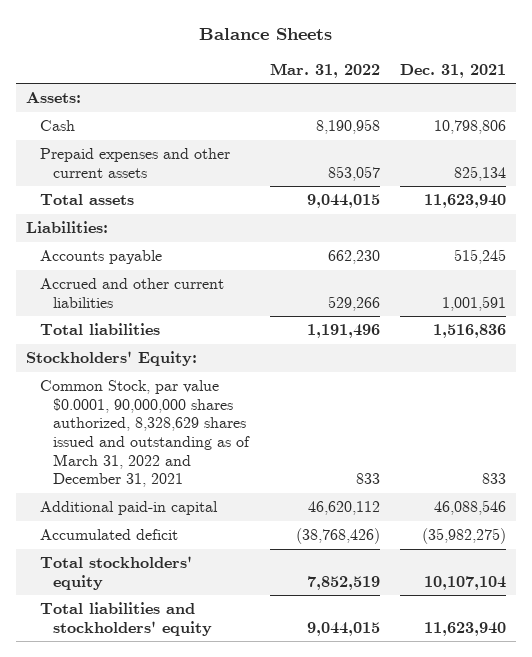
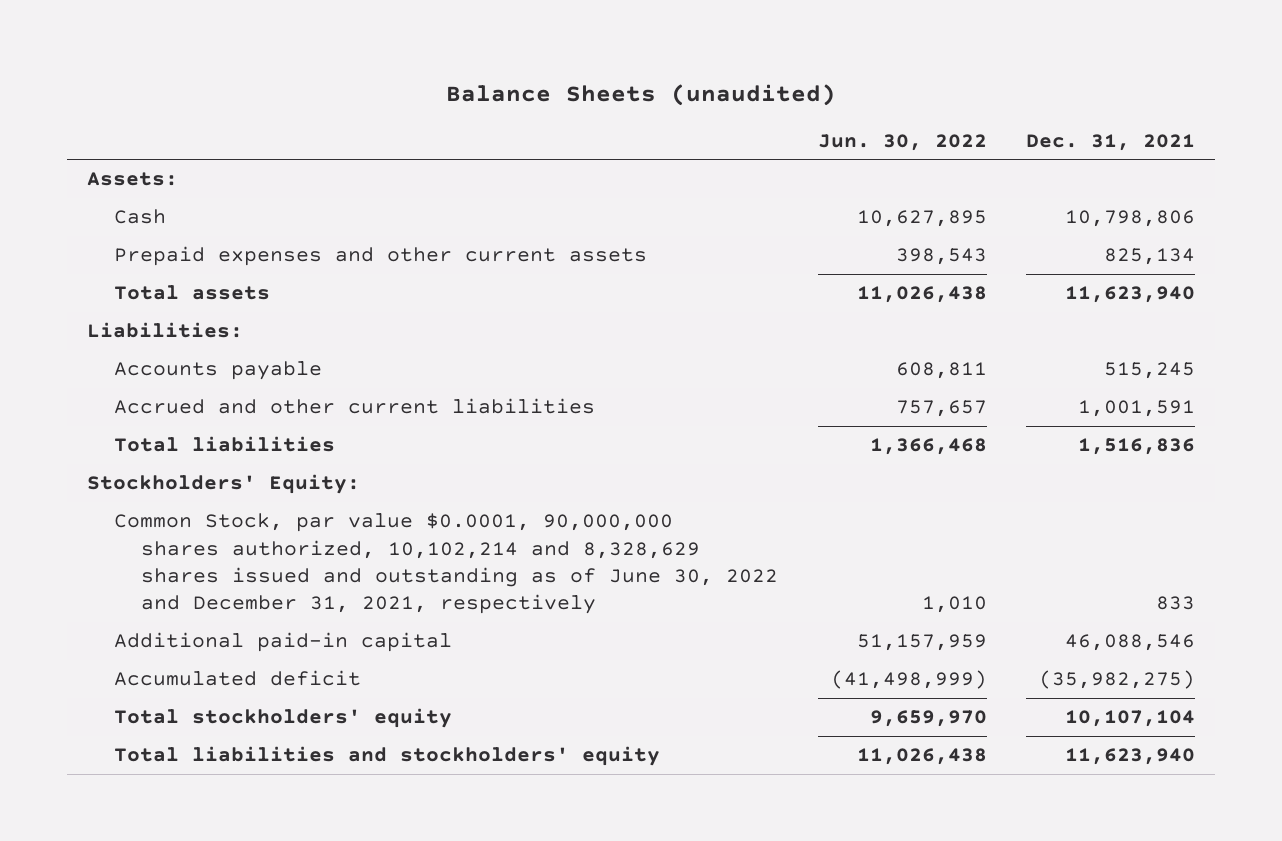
- Balance Sheets
+ Balance Sheets (unaudited)
- | Mar. 31, 2022 | Dec. 31, 2021
+ | Jun. 30, 2022 | Dec. 31, 2021
- Common Stock, par value $0.0001, 90,000,000 shares authorized, 8,328,629 shares issued and outstanding as of March 31, 2022 and December 31, 2021 | 833 | 833
+ Common Stock, par value $0.0001, 90,000,000 shares authorized, 10,102,214 and 8,328,629 shares issued and outstanding as of June 30, 2022 and December 31, 2021, respectively | 1,010 | 833

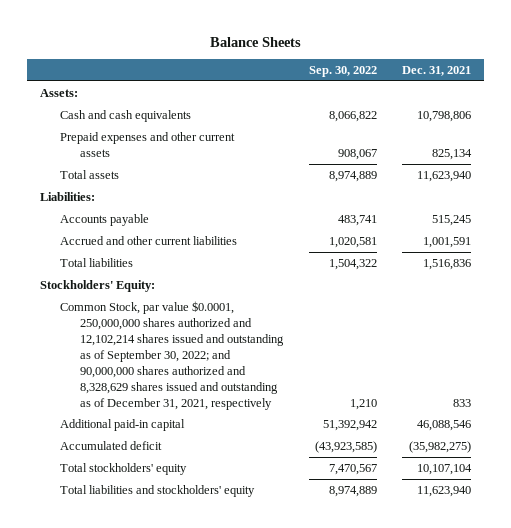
- Balance Sheets (unaudited)
+ Balance Sheets
- | Jun. 30, 2022 | Dec. 31, 2021
+ | Sep. 30, 2022 | Dec. 31, 2021
- Cash | 10,627,895 | 10,798,806
+ Cash and cash equivalents | 8,066,822 | 10,798,806
- Common Stock, par value $0.0001, 90,000,000 shares authorized, 10,102,214 and 8,328,629 shares issued and outstanding as of June 30, 2022 and December 31, 2021, respectively | 1,010 | 833
+ Common Stock, par value $0.0001, 250,000,000 shares authorized and 12,102,214 shares issued and outstanding as of September 30, 2022; and 90,000,000 shares authorized and 8,328,629 shares issued and outstanding as of December 31, 2021, respectively | 1,210 | 833

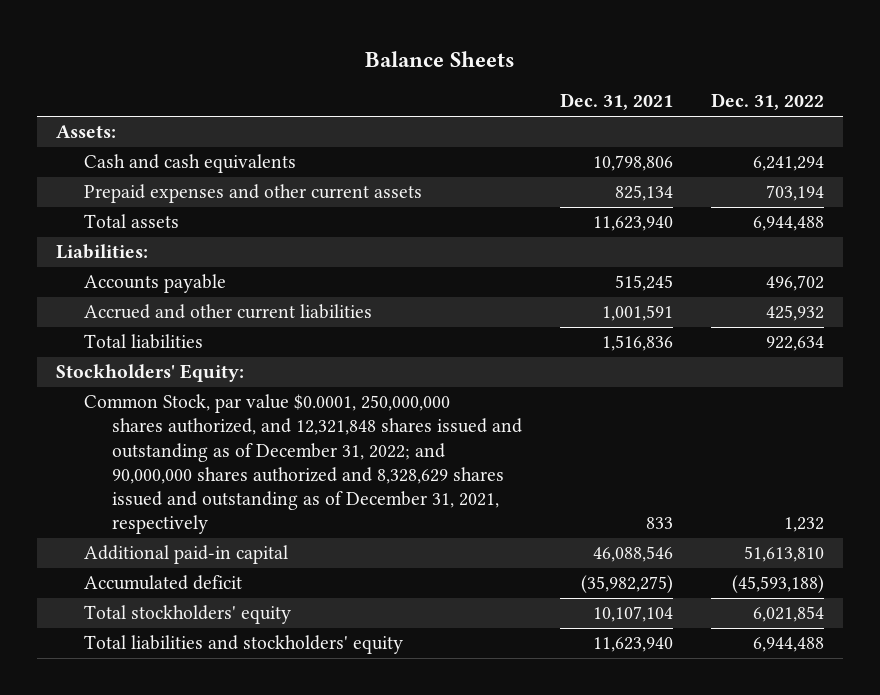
- | Sep. 30, 2022 | Dec. 31, 2021
+ | Dec. 31, 2021 | Dec. 31, 2022
- Common Stock, par value $0.0001, 250,000,000 shares authorized and 12,102,214 shares issued and outstanding as of September 30, 2022; and 90,000,000 shares authorized and 8,328,629 shares issued and outstanding as of December 31, 2021, respectively | 1,210 | 833
+ Common Stock, par value $0.0001, 250,000,000 shares authorized, and 12,321,848 shares issued and outstanding as of December 31, 2022; and 90,000,000 shares authorized and 8,328,629 shares issued and outstanding as of December 31, 2021, respectively | 833 | 1,232

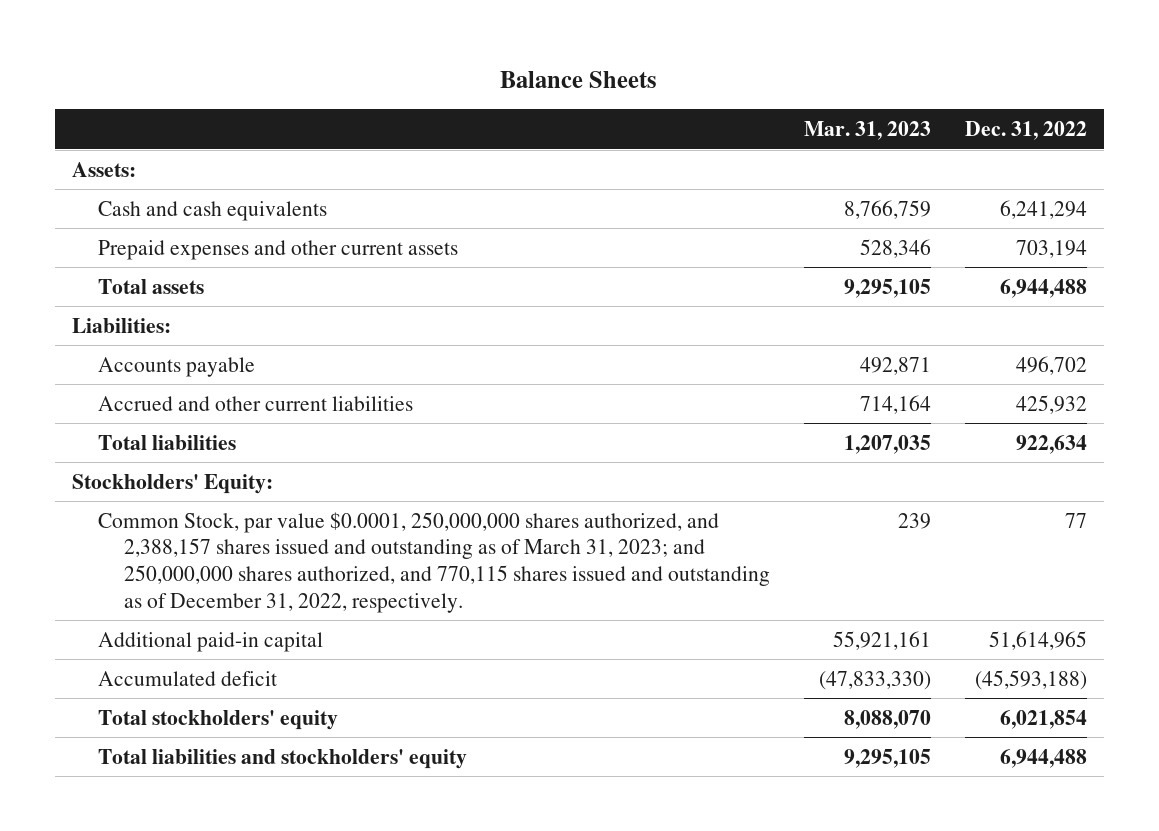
- | Dec. 31, 2021 | Dec. 31, 2022
+ | Mar. 31, 2023 | Dec. 31, 2022
- Common Stock, par value $0.0001, 250,000,000 shares authorized, and 12,321,848 shares issued and outstanding as of December 31, 2022; and 90,000,000 shares authorized and 8,328,629 shares issued and outstanding as of December 31, 2021, respectively | 833 | 1,232
- Additional paid-in capital | 46,088,546 | 51,613,810
+ Common Stock, par value $0.0001, 250,000,000 shares authorized, and 2,388,157 shares issued and outstanding as of March 31, 2023; and 250,000,000 shares authorized, and 770,115 shares issued and outstanding as of December 31, 2022, respectively. | 239 | 77
+ Additional paid-in capital | 55,921,161 | 51,614,965

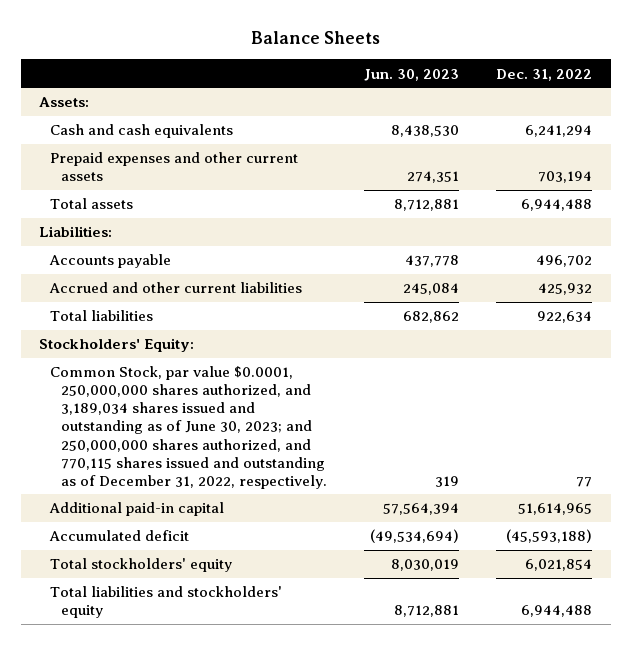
- | Mar. 31, 2023 | Dec. 31, 2022
+ | Jun. 30, 2023 | Dec. 31, 2022
- Common Stock, par value $0.0001, 250,000,000 shares authorized, and 2,388,157 shares issued and outstanding as of March 31, 2023; and 250,000,000 shares authorized, and 770,115 shares issued and outstanding as of December 31, 2022, respectively. | 239 | 77
+ Common Stock, par value $0.0001, 250,000,000 shares authorized, and 3,189,034 shares issued and outstanding as of June 30, 2023; and 250,000,000 shares authorized, and 770,115 shares issued and outstanding as of December 31, 2022, respectively. | 319 | 77

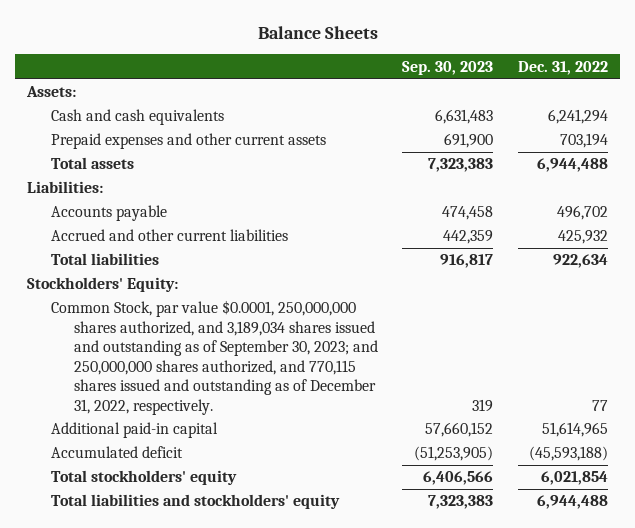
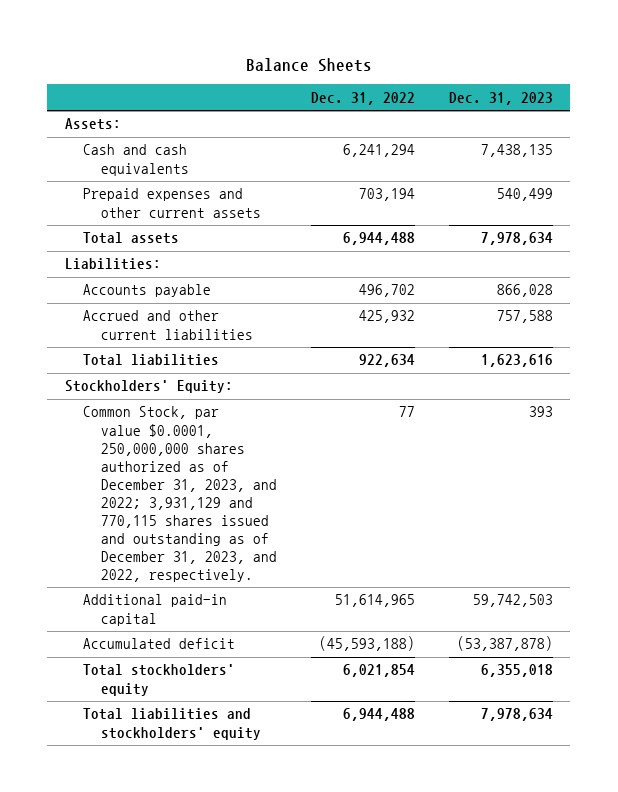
- | Sep. 30, 2023 | Dec. 31, 2022
+ | Dec. 31, 2022 | Dec. 31, 2023
- Common Stock, par value $0.0001, 250,000,000 shares authorized, and 3,189,034 shares issued and outstanding as of September 30, 2023; and 250,000,000 shares authorized, and 770,115 shares issued and outstanding as of December 31, 2022, respectively. | 319 | 77
+ Common Stock, par value $0.0001, 250,000,000 shares authorized as of December 31, 2023, and 2022; 3,931,129 and 770,115 shares issued and outstanding as of December 31, 2023, and 2022, respectively. | 77 | 393

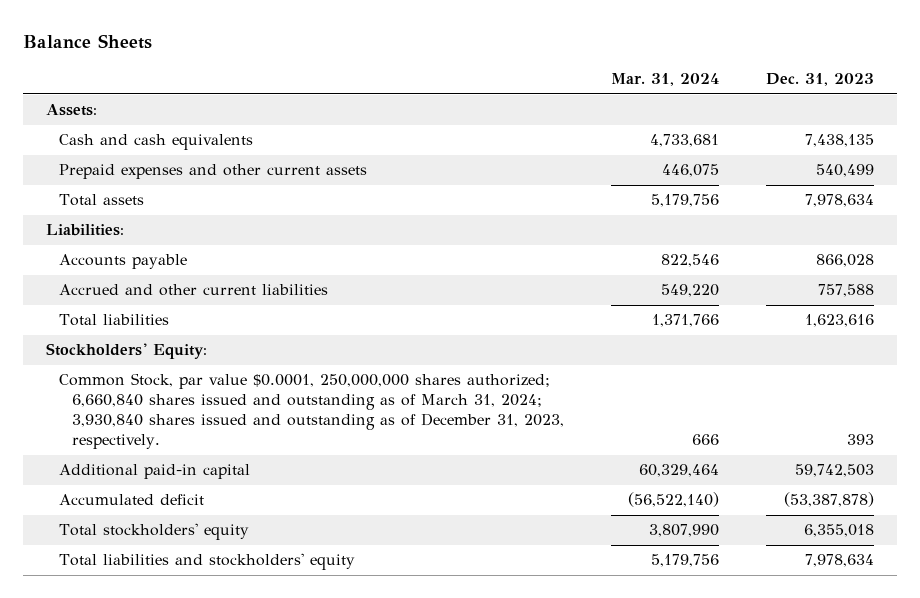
- | Dec. 31, 2022 | Dec. 31, 2023
+ | Mar. 31, 2024 | Dec. 31, 2023
- Common Stock, par value $0.0001, 250,000,000 shares authorized as of December 31, 2023, and 2022; 3,931,129 and 770,115 shares issued and outstanding as of December 31, 2023, and 2022, respectively. | 77 | 393
+ Common Stock, par value $0.0001, 250,000,000 shares authorized; 6,660,840 shares issued and outstanding as of March 31, 2024; 3,930,840 shares issued and outstanding as of December 31, 2023, respectively. | 666 | 393

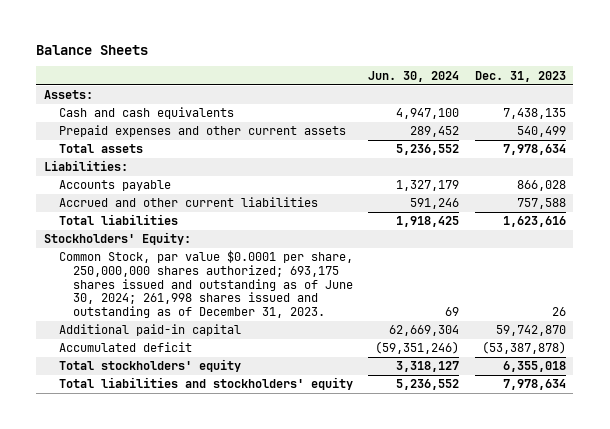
- | Mar. 31, 2024 | Dec. 31, 2023
+ | Jun. 30, 2024 | Dec. 31, 2023
- Common Stock, par value $0.0001, 250,000,000 shares authorized; 6,660,840 shares issued and outstanding as of March 31, 2024; 3,930,840 shares issued and outstanding as of December 31, 2023, respectively. | 666 | 393
- Additional paid-in capital | 60,329,464 | 59,742,503
+ Common Stock, par value $0.0001 per share, 250,000,000 shares authorized; 693,175 shares issued and outstanding as of June 30, 2024; 261,998 shares issued and outstanding as of December 31, 2023. | 69 | 26
+ Additional paid-in capital | 62,669,304 | 59,742,870

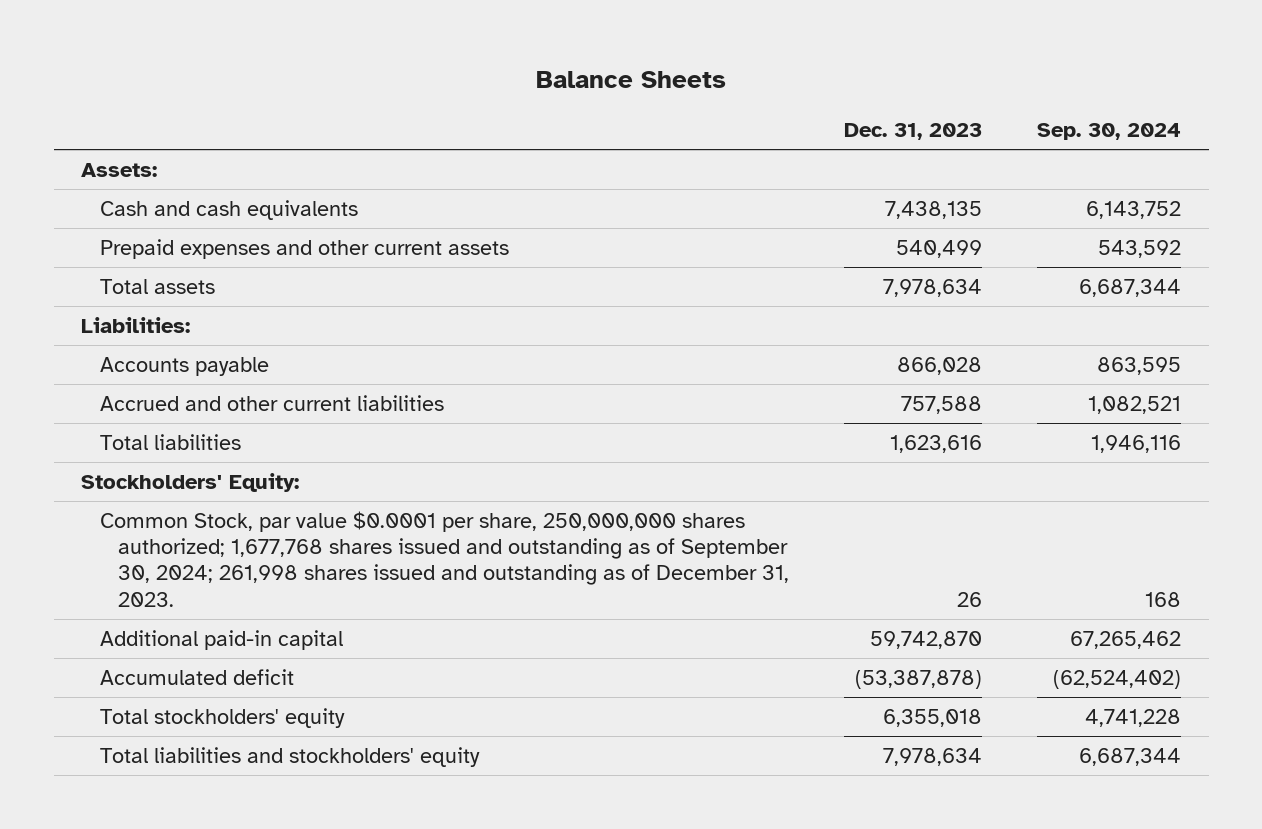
- | Jun. 30, 2024 | Dec. 31, 2023
+ | Dec. 31, 2023 | Sep. 30, 2024
- Common Stock, par value $0.0001 per share, 250,000,000 shares authorized; 693,175 shares issued and outstanding as of June 30, 2024; 261,998 shares issued and outstanding as of December 31, 2023. | 69 | 26
+ Common Stock, par value $0.0001 per share, 250,000,000 shares authorized; 1,677,768 shares issued and outstanding as of September 30, 2024; 261,998 shares issued and outstanding as of December 31, 2023. | 26 | 168

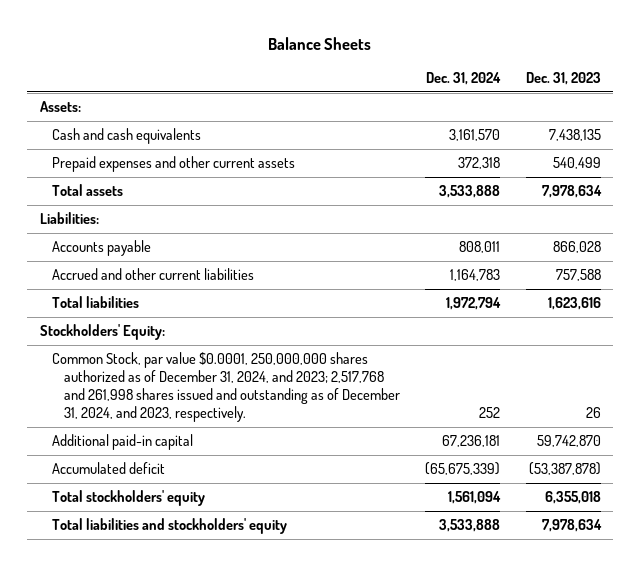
- | Dec. 31, 2023 | Sep. 30, 2024
+ | Dec. 31, 2024 | Dec. 31, 2023
- Common Stock, par value $0.0001 per share, 250,000,000 shares authorized; 1,677,768 shares issued and outstanding as of September 30, 2024; 261,998 shares issued and outstanding as of December 31, 2023. | 26 | 168
+ Common Stock, par value $0.0001, 250,000,000 shares authorized as of December 31, 2024, and 2023; 2,517,768 and 261,998 shares issued and outstanding as of December 31, 2024, and 2023, respectively. | 252 | 26

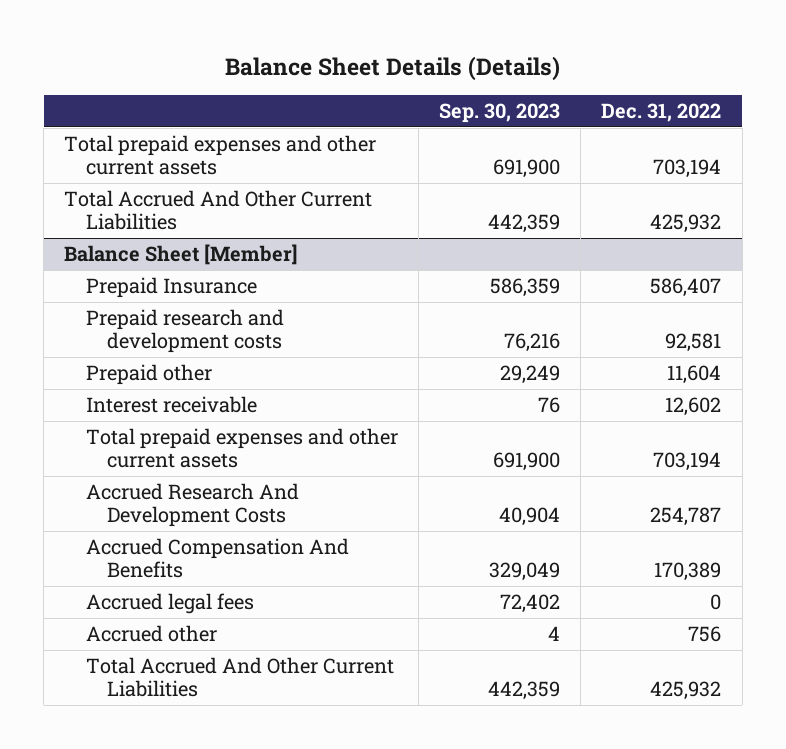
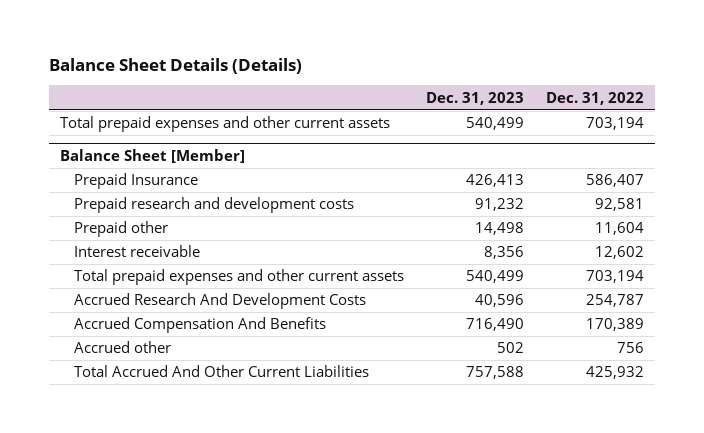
- | Sep. 30, 2023 | Dec. 31, 2022
+ | Dec. 31, 2023 | Dec. 31, 2022
- Total Accrued And Other Current Liabilities | 442,359 | 425,932
@ Balance Sheet [Member]
- Accrued legal fees | 72,402 | 0

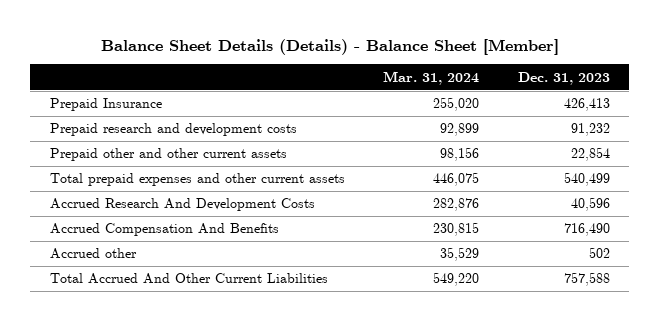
- Balance Sheet Details (Details)
+ Balance Sheet Details (Details) - Balance Sheet [Member]
- | Dec. 31, 2023 | Dec. 31, 2022
+ | Mar. 31, 2024 | Dec. 31, 2023
- Total prepaid expenses and other current assets | 540,499 | 703,194
- Balance Sheet [Member]
- Prepaid other | 14,498 | 11,604
- Interest receivable | 8,356 | 12,602
+ Prepaid other and other current assets | 98,156 | 22,854

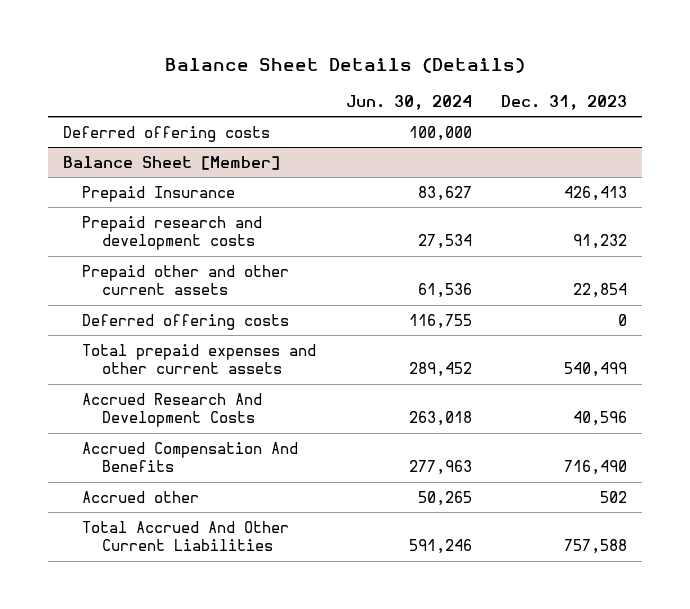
- Balance Sheet Details (Details) - Balance Sheet [Member]
+ Balance Sheet Details (Details)
- | Mar. 31, 2024 | Dec. 31, 2023
+ | Jun. 30, 2024 | Dec. 31, 2023
+ Deferred offering costs | 100,000 |
+ Balance Sheet [Member]
+ Deferred offering costs | 116,755 | 0

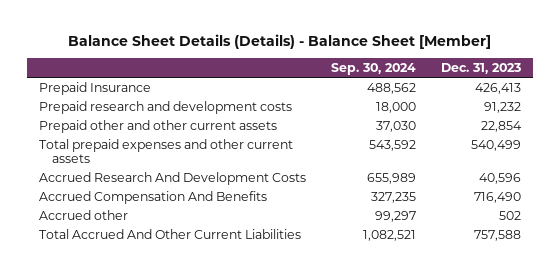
- Balance Sheet Details (Details)
+ Balance Sheet Details (Details) - Balance Sheet [Member]
- | Jun. 30, 2024 | Dec. 31, 2023
+ | Sep. 30, 2024 | Dec. 31, 2023
- Deferred offering costs | 100,000 |
- Balance Sheet [Member]
- Deferred offering costs | 116,755 | 0

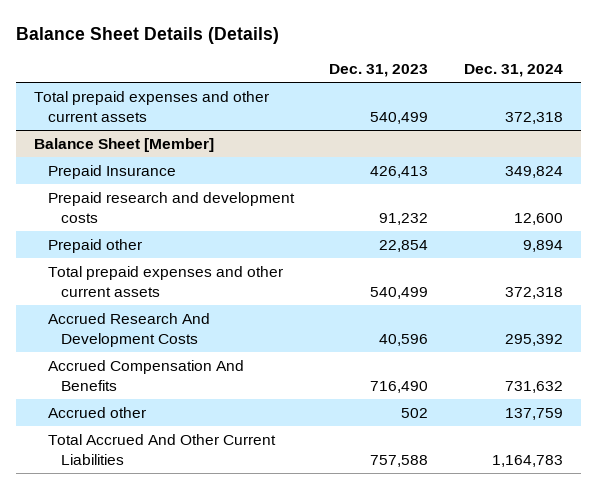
- Balance Sheet Details (Details) - Balance Sheet [Member]
+ Balance Sheet Details (Details)
- | Sep. 30, 2024 | Dec. 31, 2023
+ | Dec. 31, 2023 | Dec. 31, 2024
+ Total prepaid expenses and other current assets | 540,499 | 372,318
+ Balance Sheet [Member]
- Prepaid other and other current assets | 37,030 | 22,854
+ Prepaid other | 22,854 | 9,894

